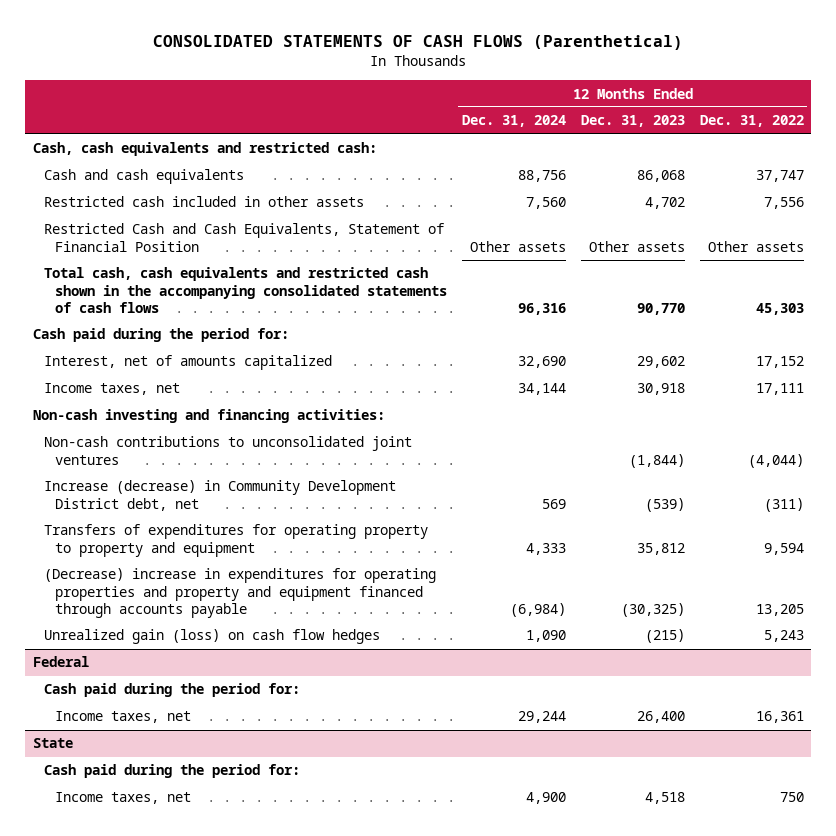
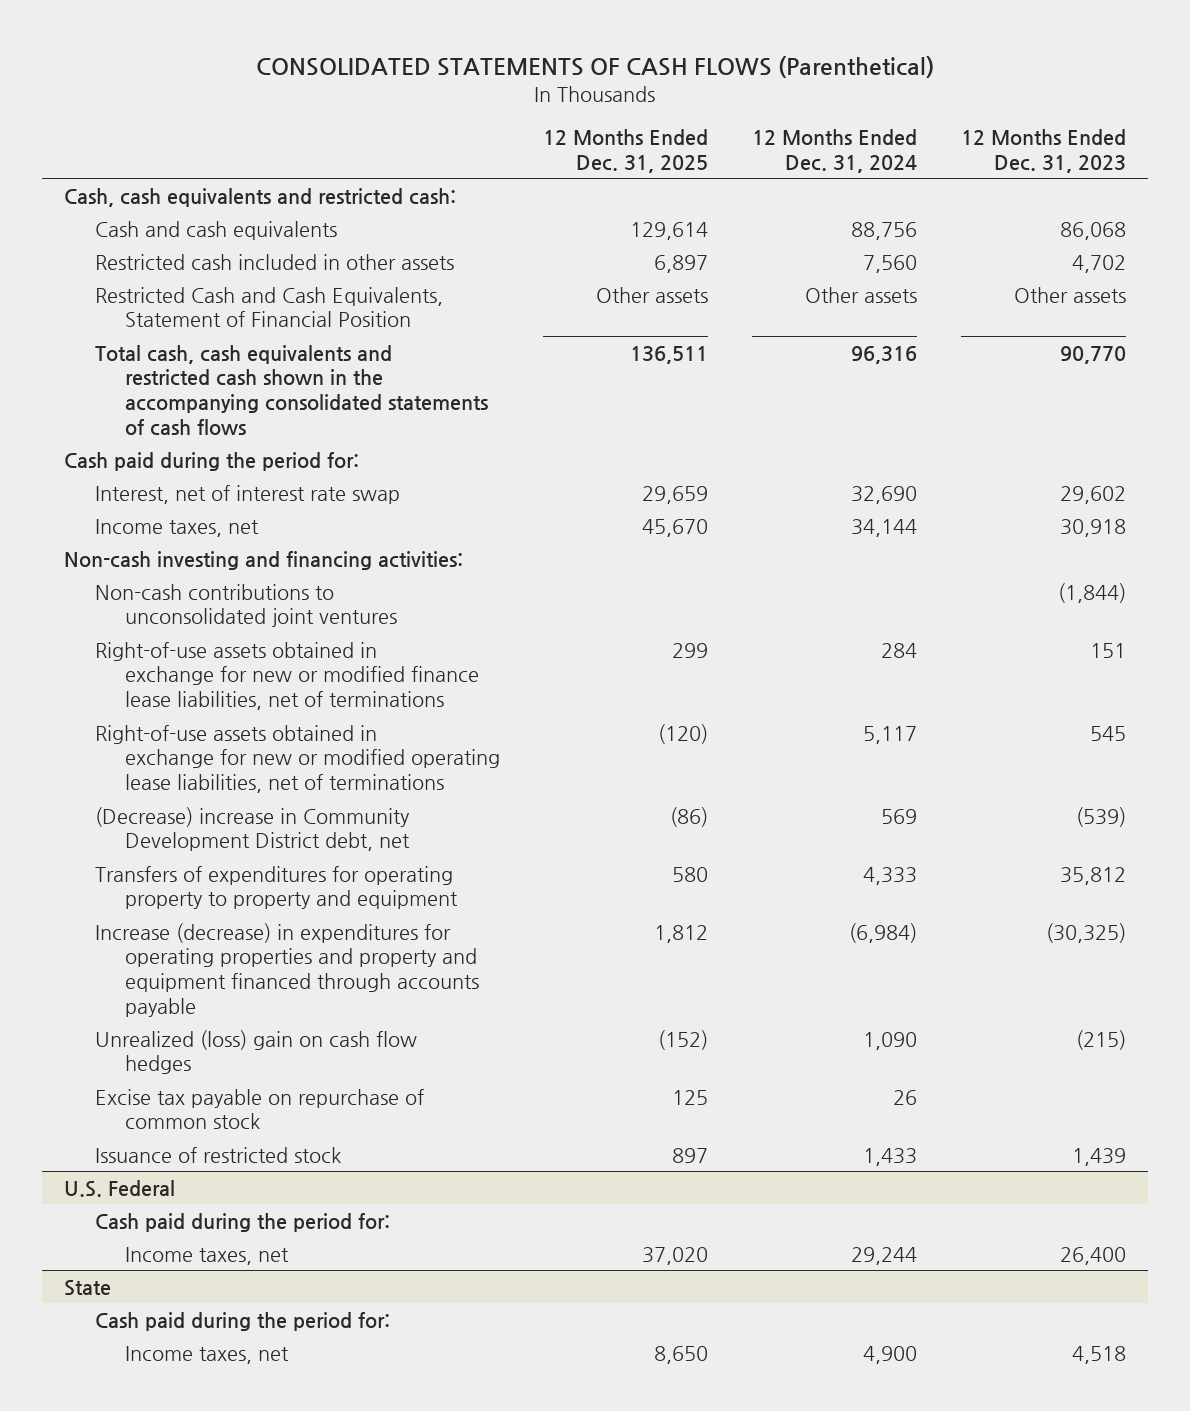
- | 12 Months Ended Dec. 31, 2024 | 12 Months Ended Dec. 31, 2023 | 12 Months Ended Dec. 31, 2022
+ | 12 Months Ended Dec. 31, 2025 | 12 Months Ended Dec. 31, 2024 | 12 Months Ended Dec. 31, 2023
- Interest, net of amounts capitalized | 32,690 | 29,602 | 17,152
+ Interest, net of interest rate swap | 29,659 | 32,690 | 29,602
- Increase (decrease) in Community Development District debt, net | 569 | (539) | (311)
+ Right-of-use assets obtained in exchange for new or modified finance lease liabilities, net of terminations | 299 | 284 | 151
+ Right-of-use assets obtained in exchange for new or modified operating lease liabilities, net of terminations | (120) | 5,117 | 545
+ (Decrease) increase in Community Development District debt, net | (86) | 569 | (539)
- (Decrease) increase in expenditures for operating properties and property and equipment financed through accounts payable | (6,984) | (30,325) | 13,205
- Unrealized gain (loss) on cash flow hedges | 1,090 | (215) | 5,243
- Federal
+ Increase (decrease) in expenditures for operating properties and property and equipment financed through accounts payable | 1,812 | (6,984) | (30,325)
+ Unrealized (loss) gain on cash flow hedges | (152) | 1,090 | (215)
+ Excise tax payable on repurchase of common stock | 125 | 26 |
+ Issuance of restricted stock | 897 | 1,433 | 1,439
+ U.S. Federal

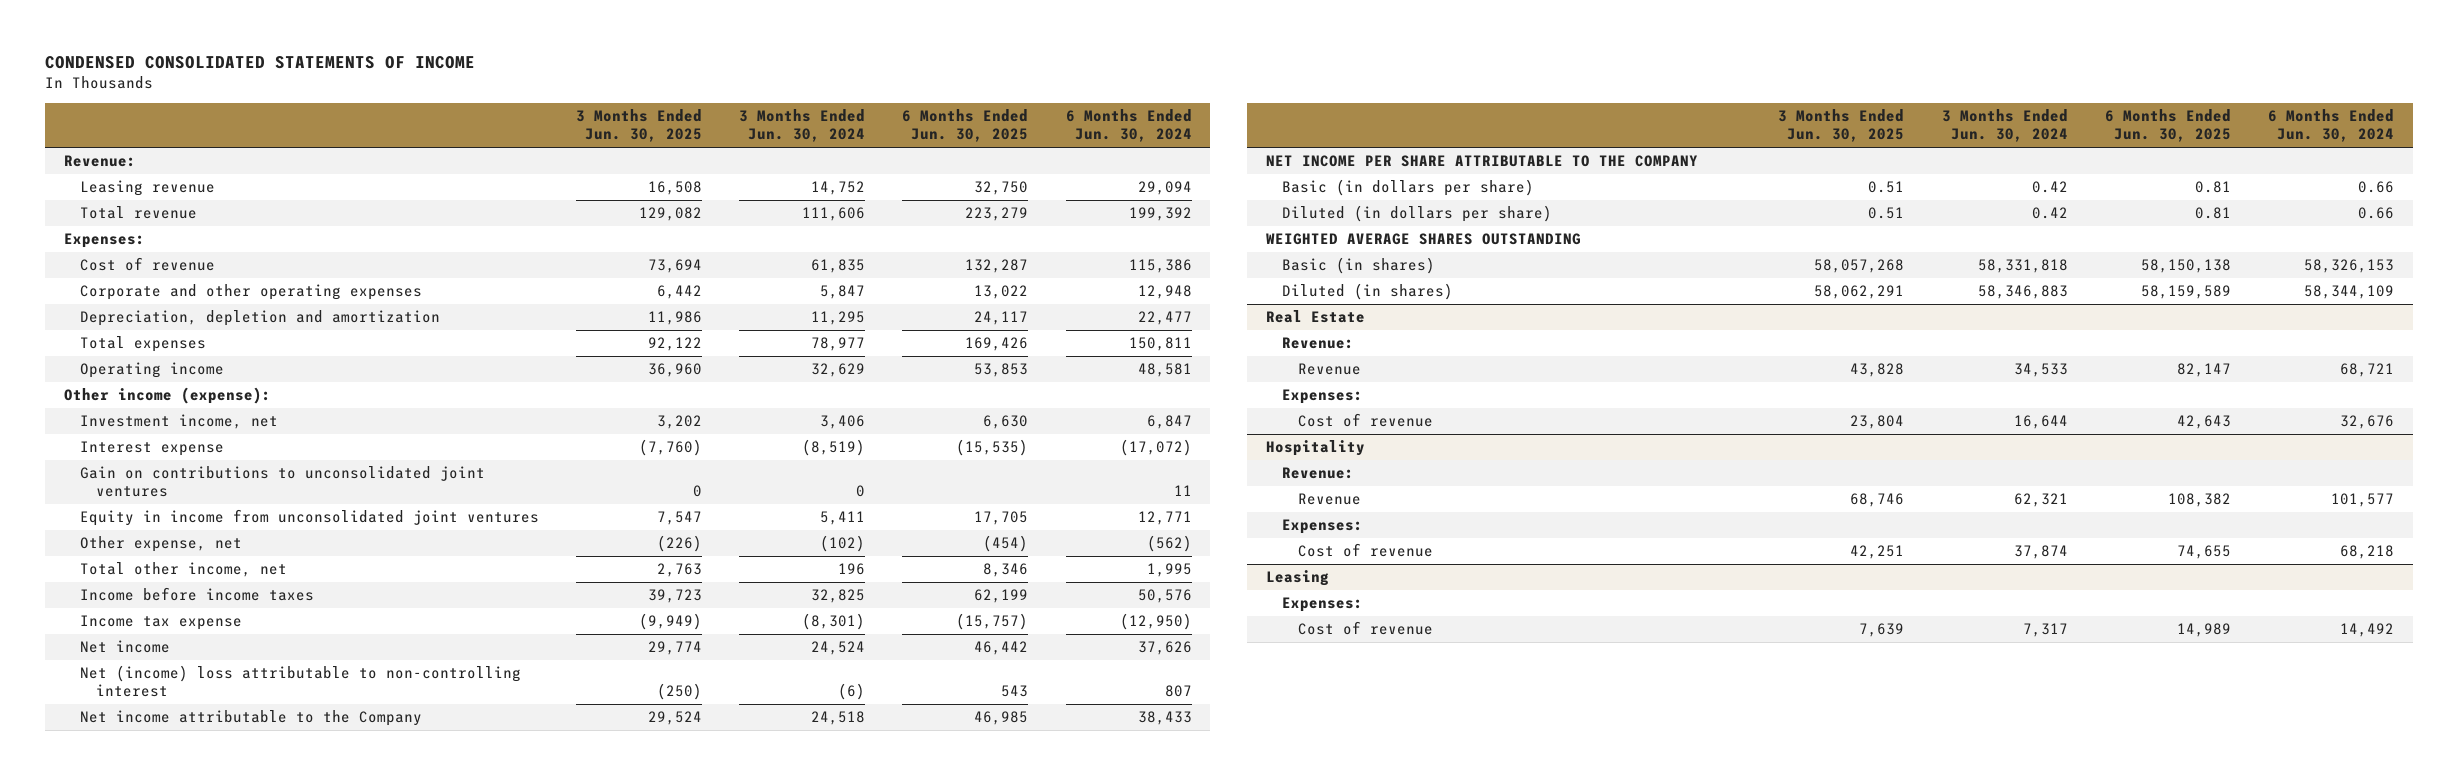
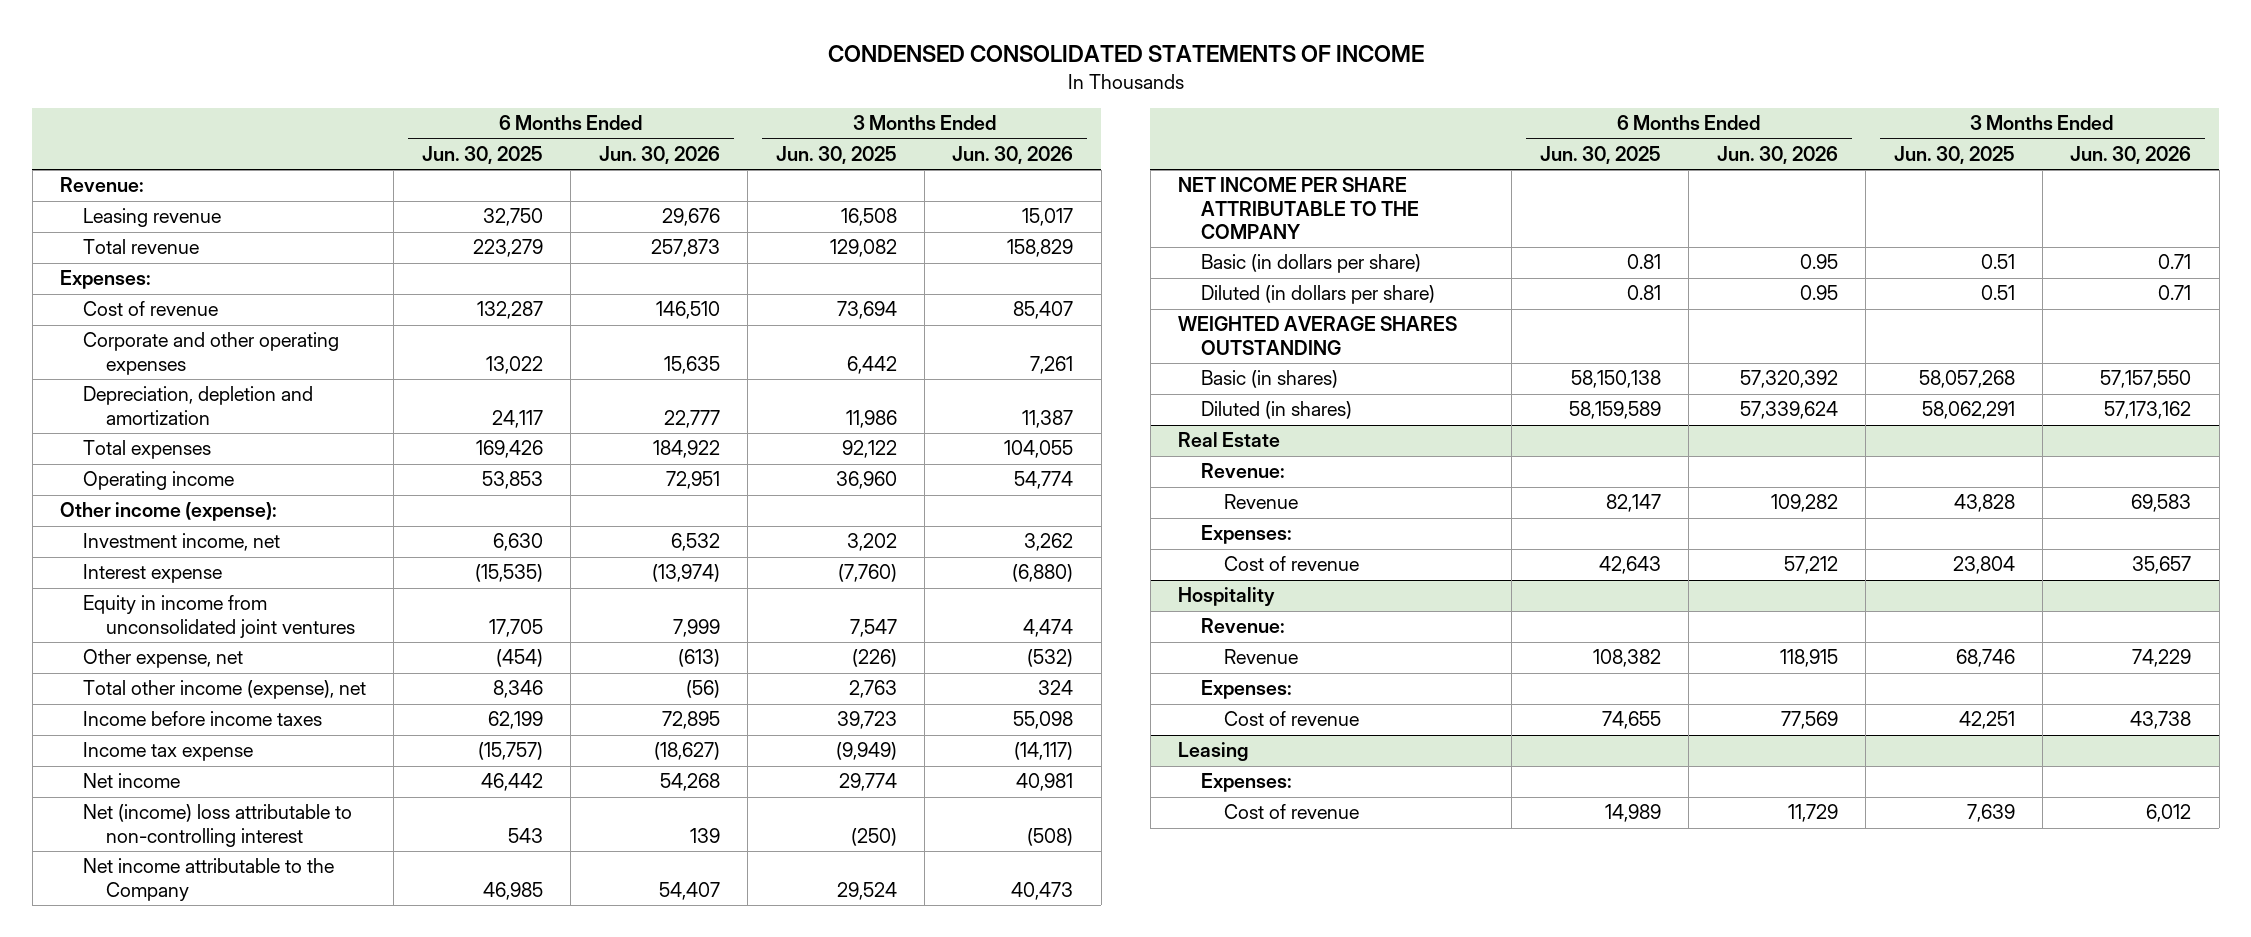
- | 3 Months Ended Jun. 30, 2025 | 3 Months Ended Jun. 30, 2024 | 6 Months Ended Jun. 30, 2025 | 6 Months Ended Jun. 30, 2024
+ | 6 Months Ended Jun. 30, 2025 | 6 Months Ended Jun. 30, 2026 | 3 Months Ended Jun. 30, 2025 | 3 Months Ended Jun. 30, 2026
- Gain on contributions to unconsolidated joint ventures | 0 | 0 | | 11
- Total other income, net | 2,763 | 196 | 8,346 | 1,995
+ Total other income (expense), net | 8,346 | (56) | 2,763 | 324

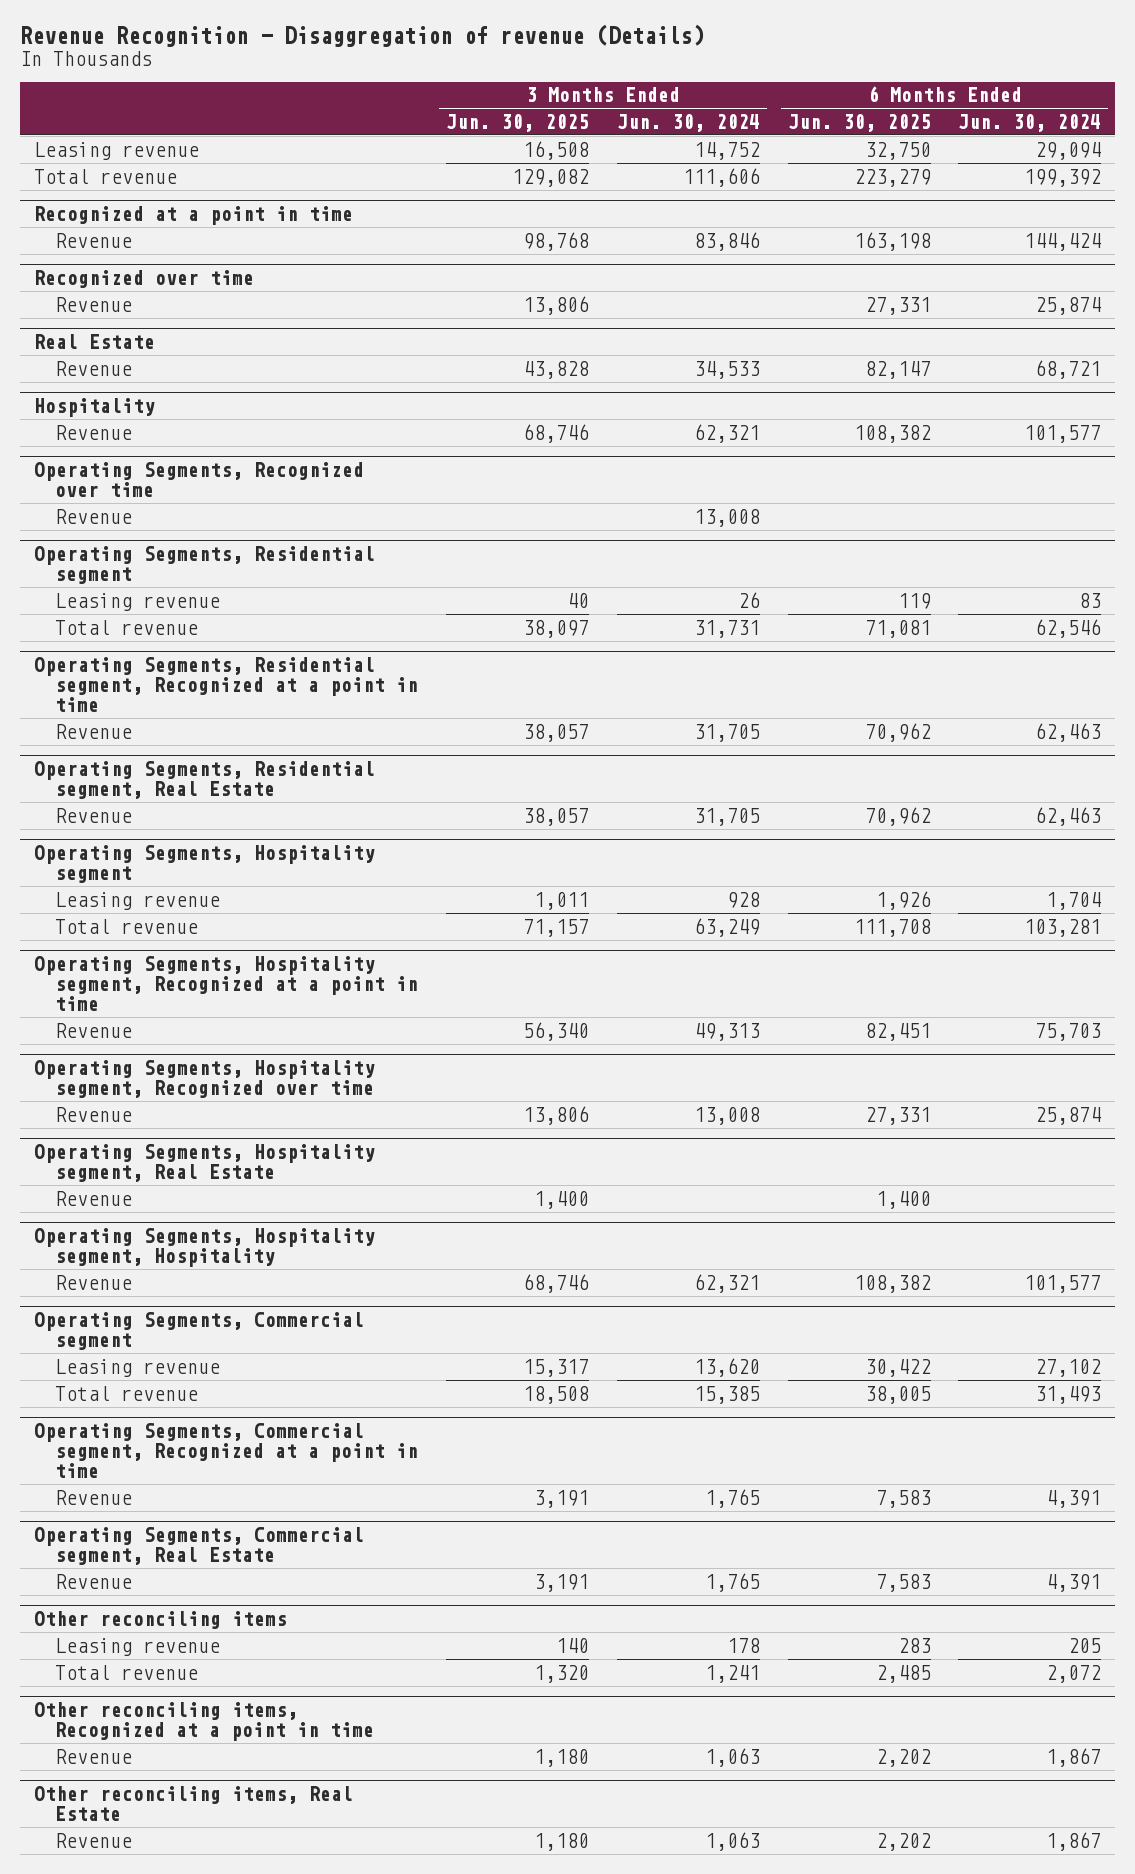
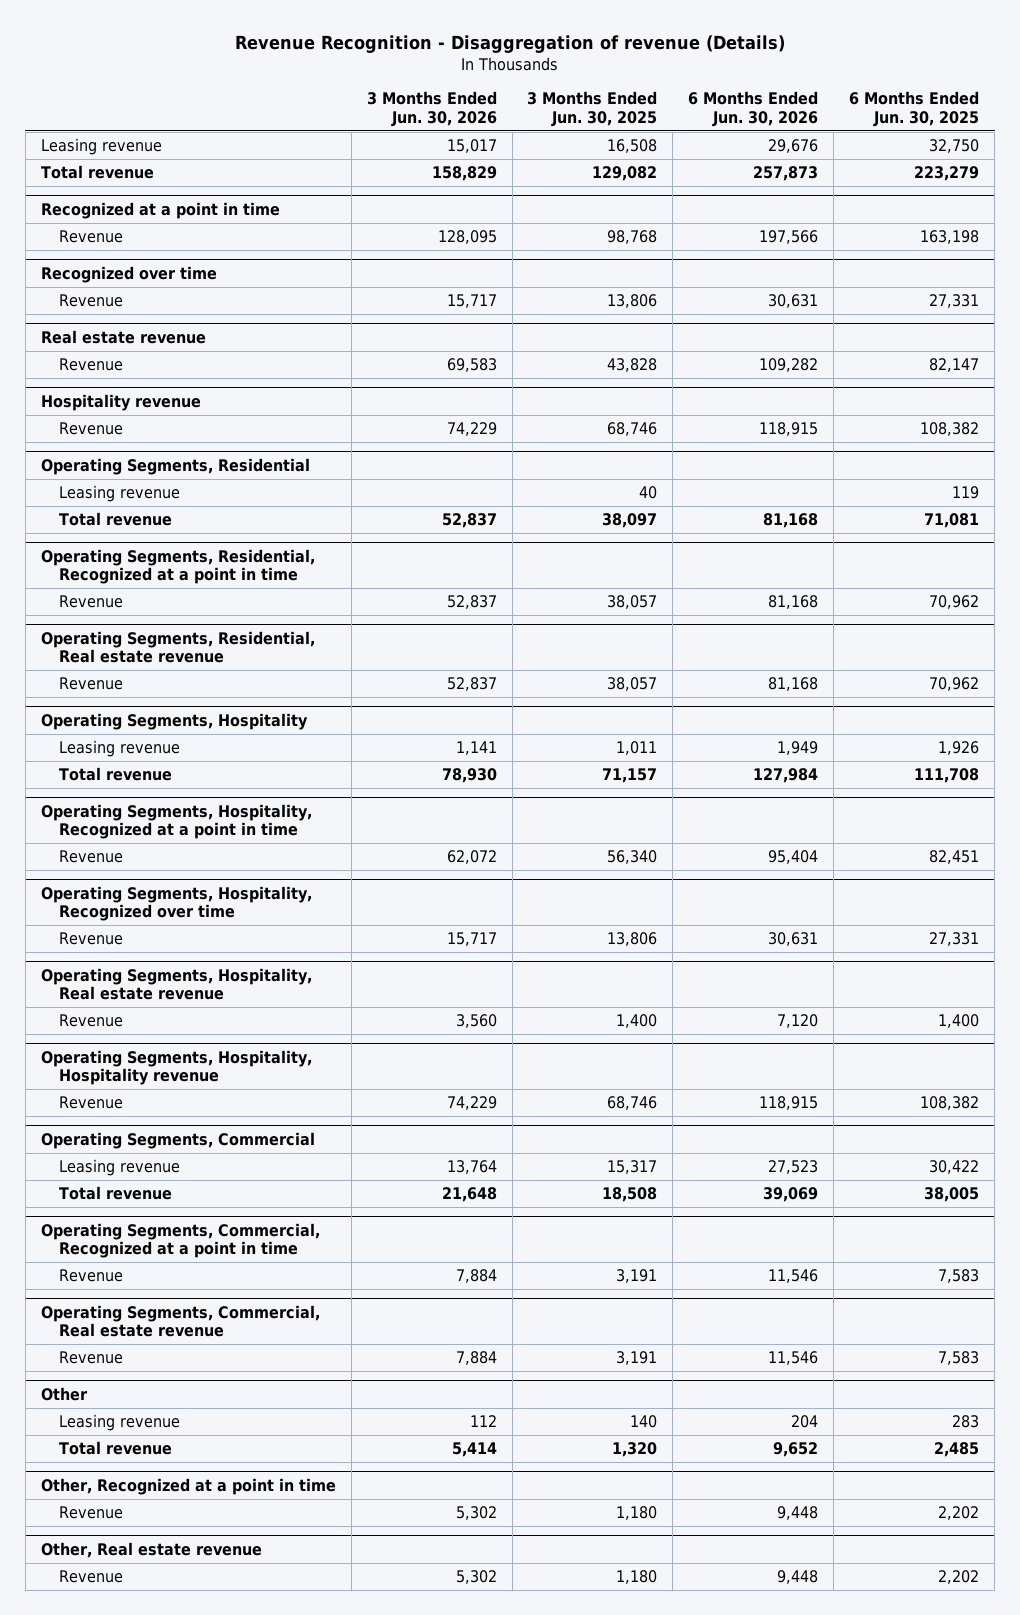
- | 3 Months Ended Jun. 30, 2025 | 3 Months Ended Jun. 30, 2024 | 6 Months Ended Jun. 30, 2025 | 6 Months Ended Jun. 30, 2024
+ | 3 Months Ended Jun. 30, 2026 | 3 Months Ended Jun. 30, 2025 | 6 Months Ended Jun. 30, 2026 | 6 Months Ended Jun. 30, 2025
- Real Estate
+ Real estate revenue
- Hospitality
+ Hospitality revenue
- Operating Segments, Recognized over time
- Revenue | | 13,008 | |
- Operating Segments, Residential segment
+ Operating Segments, Residential
- Operating Segments, Residential segment, Recognized at a point in time
+ Operating Segments, Residential, Recognized at a point in time
- Operating Segments, Residential segment, Real Estate
+ Operating Segments, Residential, Real estate revenue
- Operating Segments, Hospitality segment
+ Operating Segments, Hospitality
- Operating Segments, Hospitality segment, Recognized at a point in time
+ Operating Segments, Hospitality, Recognized at a point in time
- Operating Segments, Hospitality segment, Recognized over time
+ Operating Segments, Hospitality, Recognized over time
- Operating Segments, Hospitality segment, Real Estate
+ Operating Segments, Hospitality, Real estate revenue
- Operating Segments, Hospitality segment, Hospitality
+ Operating Segments, Hospitality, Hospitality revenue
- Operating Segments, Commercial segment
+ Operating Segments, Commercial
- Operating Segments, Commercial segment, Recognized at a point in time
+ Operating Segments, Commercial, Recognized at a point in time
- Operating Segments, Commercial segment, Real Estate
+ Operating Segments, Commercial, Real estate revenue
- Other reconciling items
+ Other
- Other reconciling items, Recognized at a point in time
+ Other, Recognized at a point in time
- Other reconciling items, Real Estate
+ Other, Real estate revenue

